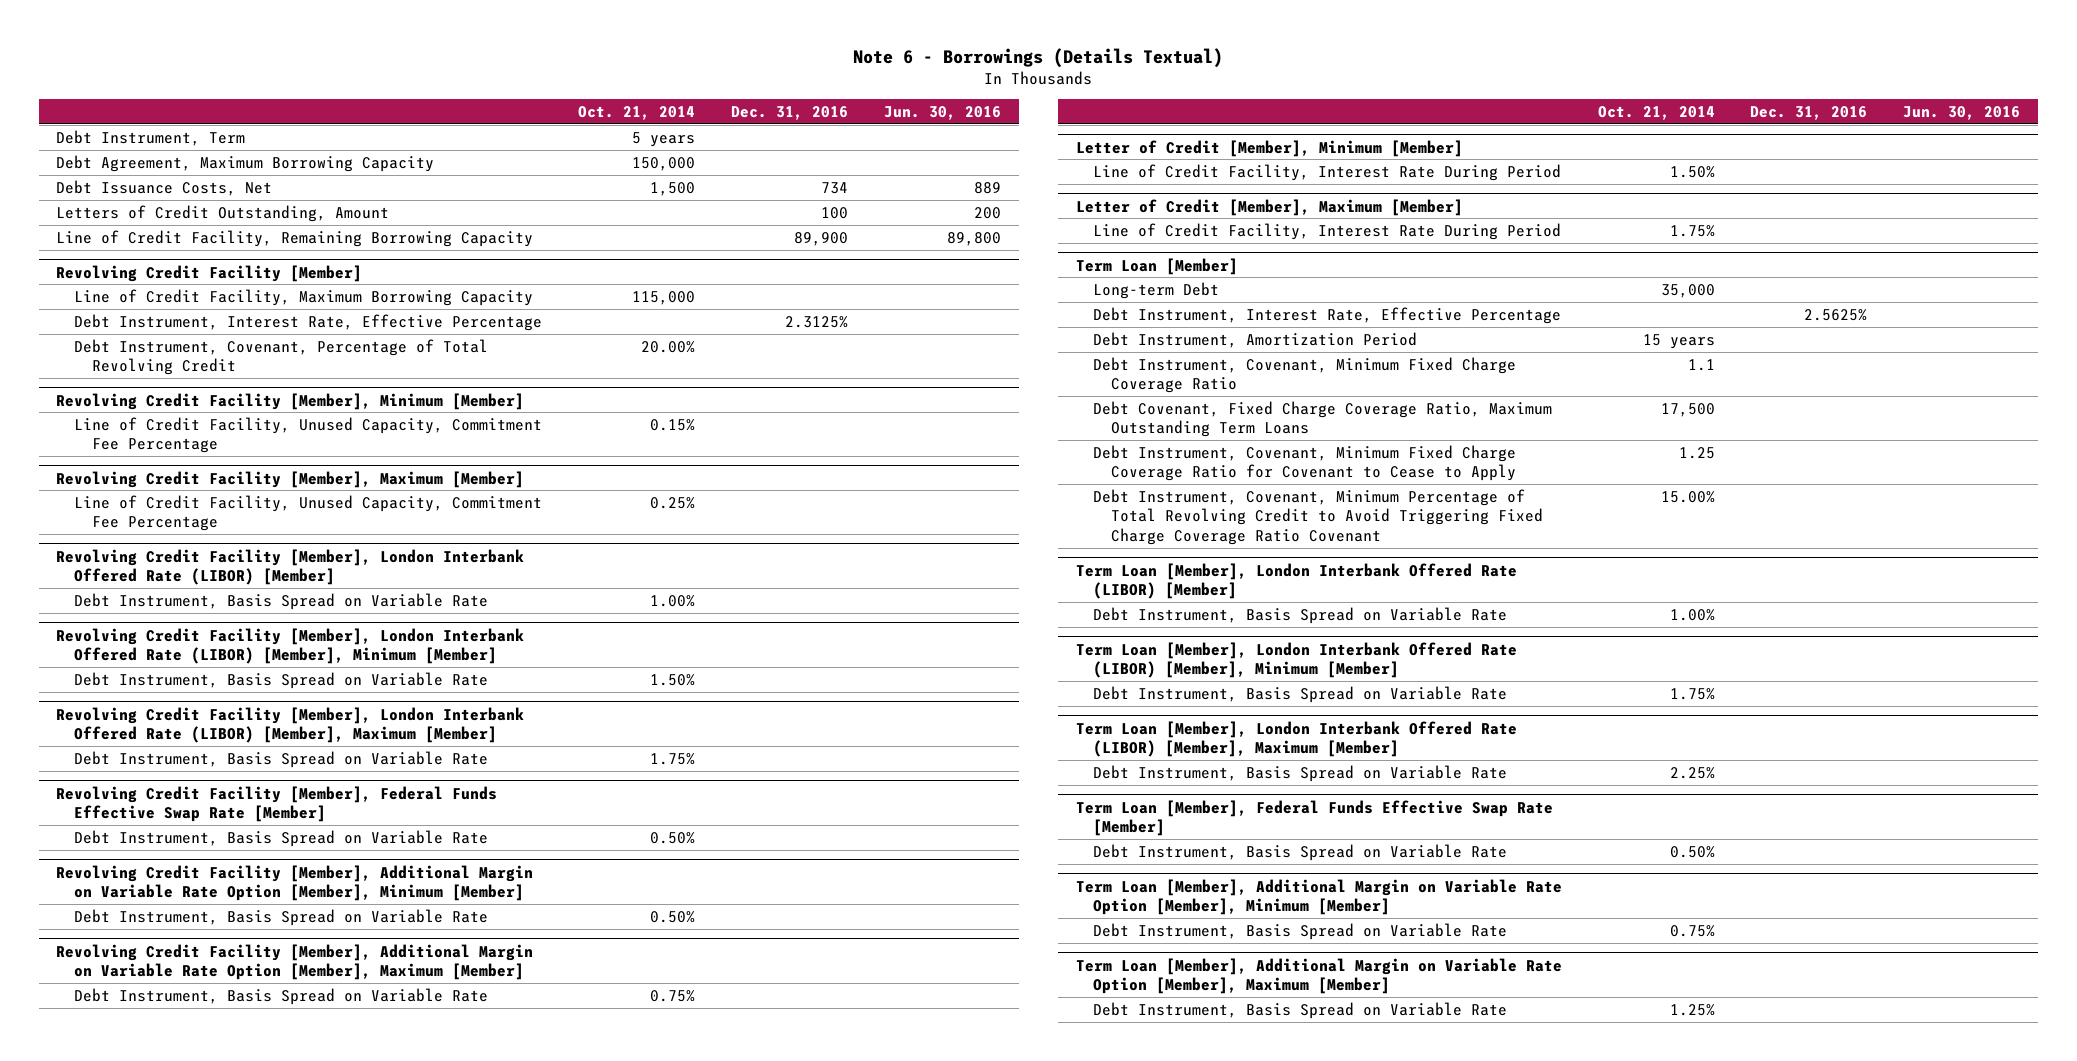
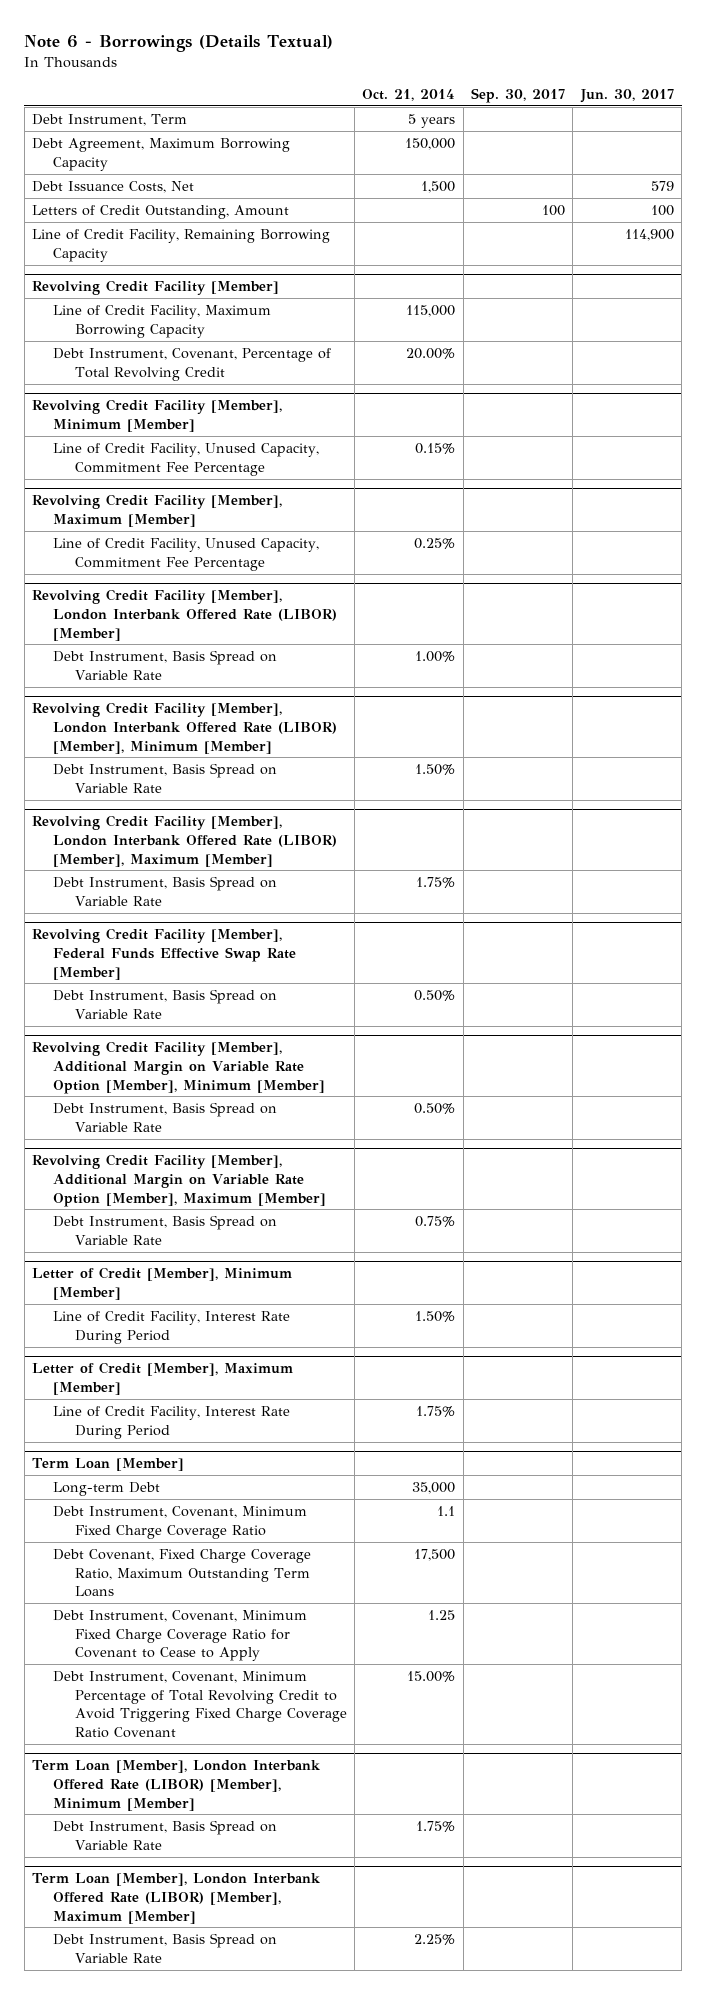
- | Oct. 21, 2014 | Dec. 31, 2016 | Jun. 30, 2016
+ | Oct. 21, 2014 | Sep. 30, 2017 | Jun. 30, 2017
@ Revolving Credit Facility [Member]
- Debt Instrument, Interest Rate, Effective Percentage | | 2.3125% |
@ Term Loan [Member]
- Debt Instrument, Interest Rate, Effective Percentage | | 2.5625% |
- Debt Instrument, Amortization Period | 15 years | |
- Term Loan [Member], London Interbank Offered Rate (LIBOR) [Member]
- Debt Instrument, Basis Spread on Variable Rate | 1.00% | |
- Term Loan [Member], Federal Funds Effective Swap Rate [Member]
- Debt Instrument, Basis Spread on Variable Rate | 0.50% | |
- Term Loan [Member], Additional Margin on Variable Rate Option [Member], Minimum [Member]
- Debt Instrument, Basis Spread on Variable Rate | 0.75% | |
- Term Loan [Member], Additional Margin on Variable Rate Option [Member], Maximum [Member]
- Debt Instrument, Basis Spread on Variable Rate | 1.25% | |

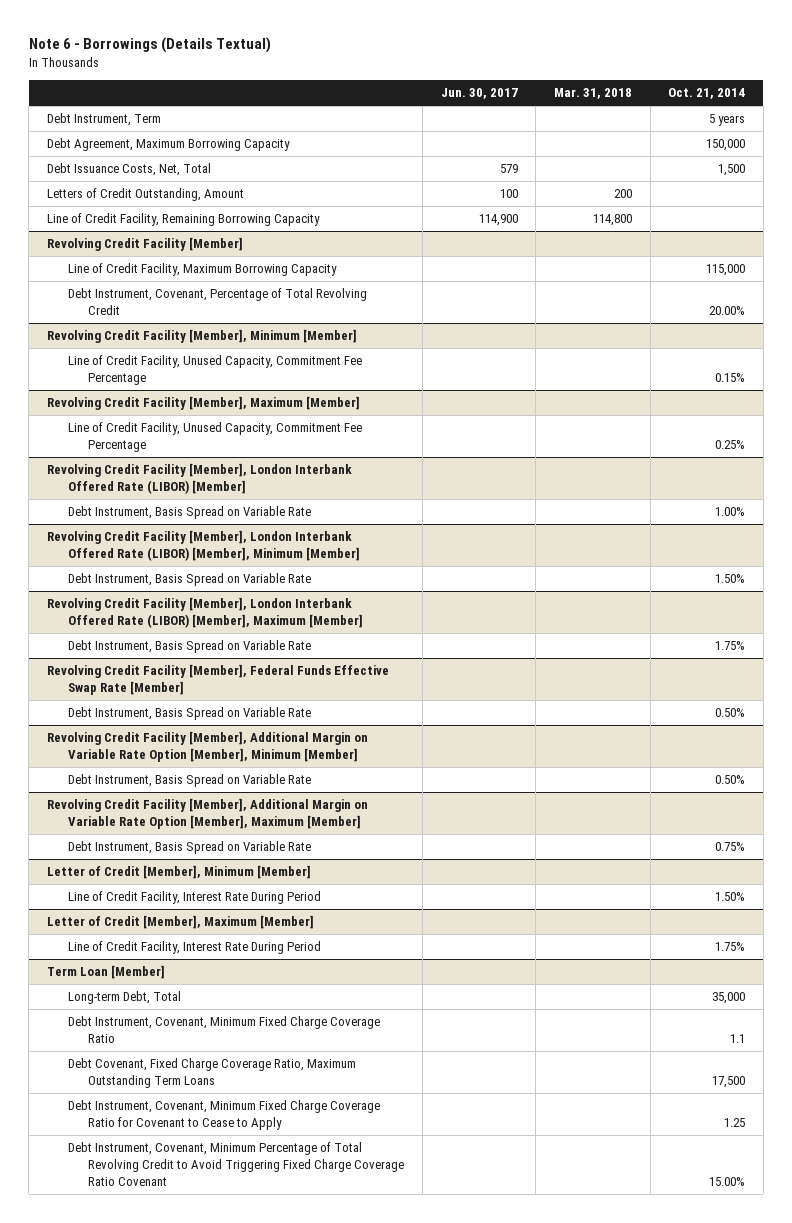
- | Oct. 21, 2014 | Sep. 30, 2017 | Jun. 30, 2017
+ | Jun. 30, 2017 | Mar. 31, 2018 | Oct. 21, 2014
- Debt Issuance Costs, Net | 1,500 | | 579
+ Debt Issuance Costs, Net, Total | 579 | | 1,500
@ Term Loan [Member]
- Long-term Debt | 35,000 | |
+ Long-term Debt, Total | | | 35,000
- Term Loan [Member], London Interbank Offered Rate (LIBOR) [Member], Minimum [Member]
- Debt Instrument, Basis Spread on Variable Rate | 1.75% | |
- Term Loan [Member], London Interbank Offered Rate (LIBOR) [Member], Maximum [Member]
- Debt Instrument, Basis Spread on Variable Rate | 2.25% | |

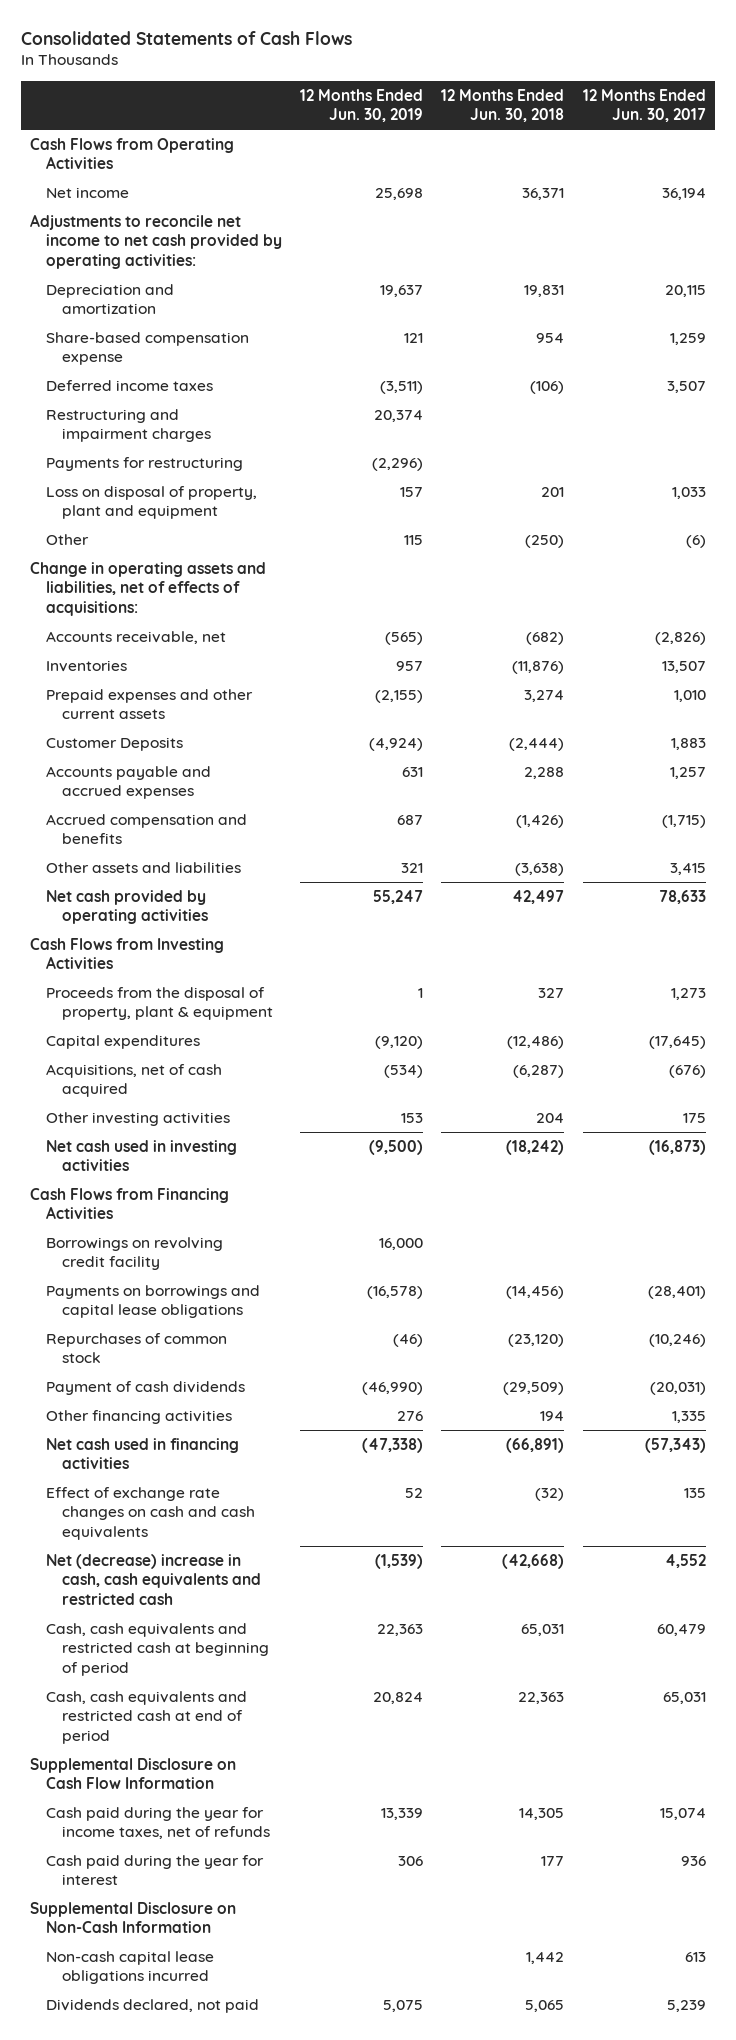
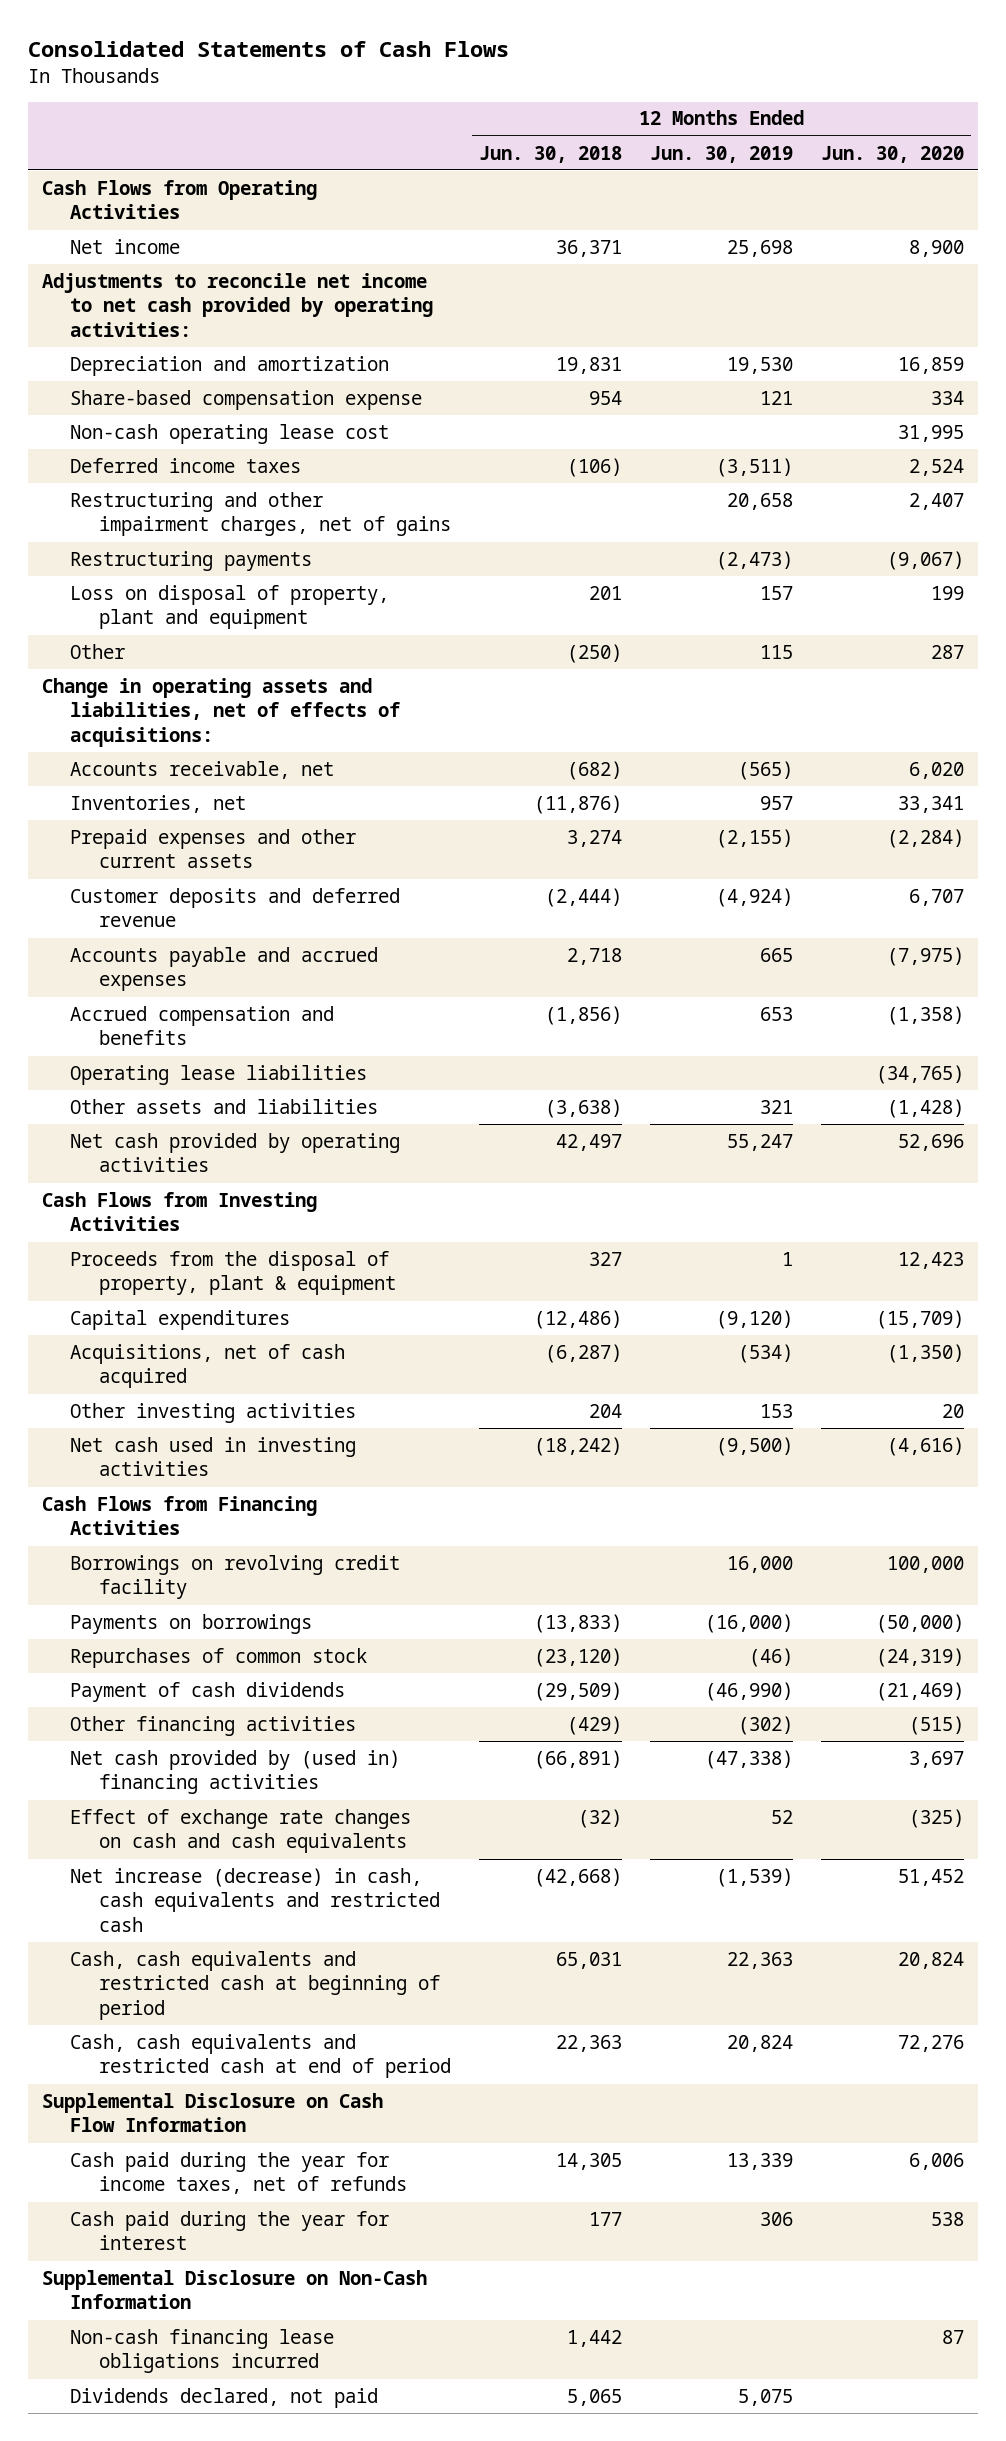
- | 12 Months Ended Jun. 30, 2019 | 12 Months Ended Jun. 30, 2018 | 12 Months Ended Jun. 30, 2017
+ | 12 Months Ended Jun. 30, 2018 | 12 Months Ended Jun. 30, 2019 | 12 Months Ended Jun. 30, 2020
- Depreciation and amortization | 19,637 | 19,831 | 20,115
+ Depreciation and amortization | 19,831 | 19,530 | 16,859
+ Non-cash operating lease cost | | | 31,995
- Restructuring and impairment charges | 20,374 | |
- Payments for restructuring | (2,296) | |
+ Restructuring and other impairment charges, net of gains | | 20,658 | 2,407
+ Restructuring payments | | (2,473) | (9,067)
- Inventories | 957 | (11,876) | 13,507
+ Inventories, net | (11,876) | 957 | 33,341
- Customer Deposits | (4,924) | (2,444) | 1,883
- Accounts payable and accrued expenses | 631 | 2,288 | 1,257
- Accrued compensation and benefits | 687 | (1,426) | (1,715)
+ Customer deposits and deferred revenue | (2,444) | (4,924) | 6,707
+ Accounts payable and accrued expenses | 2,718 | 665 | (7,975)
+ Accrued compensation and benefits | (1,856) | 653 | (1,358)
+ Operating lease liabilities | | | (34,765)
- Payments on borrowings and capital lease obligations | (16,578) | (14,456) | (28,401)
+ Payments on borrowings | (13,833) | (16,000) | (50,000)
- Other financing activities | 276 | 194 | 1,335
- Net cash used in financing activities | (47,338) | (66,891) | (57,343)
+ Other financing activities | (429) | (302) | (515)
+ Net cash provided by (used in) financing activities | (66,891) | (47,338) | 3,697
- Net (decrease) increase in cash, cash equivalents and restricted cash | (1,539) | (42,668) | 4,552
+ Net increase (decrease) in cash, cash equivalents and restricted cash | (42,668) | (1,539) | 51,452
- Non-cash capital lease obligations incurred | | 1,442 | 613
+ Non-cash financing lease obligations incurred | 1,442 | | 87

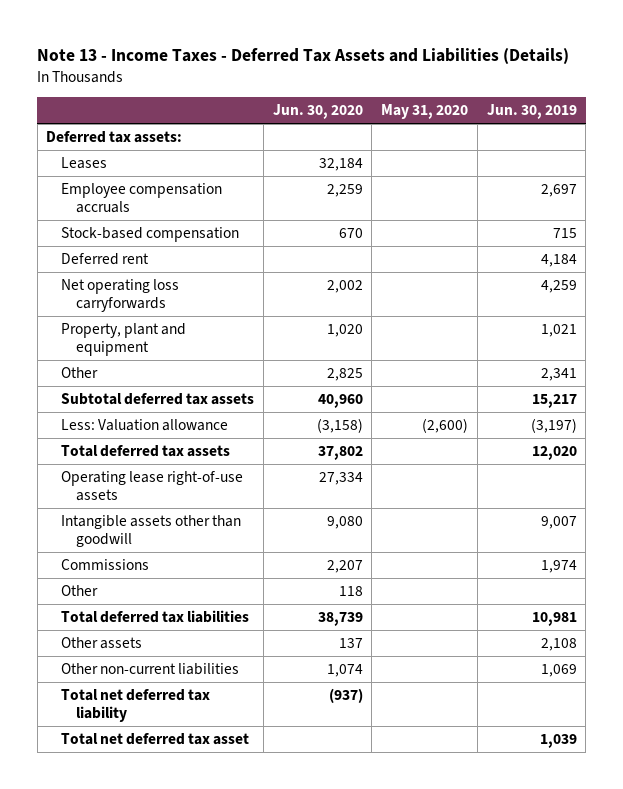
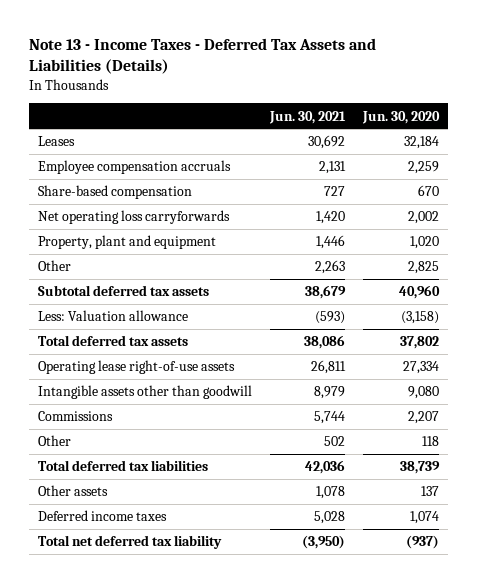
- | Jun. 30, 2020 | May 31, 2020 | Jun. 30, 2019
+ | Jun. 30, 2021 | Jun. 30, 2020
- Deferred tax assets:
- Stock-based compensation | 670 | | 715
- Deferred rent | | | 4,184
+ Share-based compensation | 727 | 670
- Other non-current liabilities | 1,074 | | 1,069
+ Deferred income taxes | 5,028 | 1,074
- Total net deferred tax asset | | | 1,039

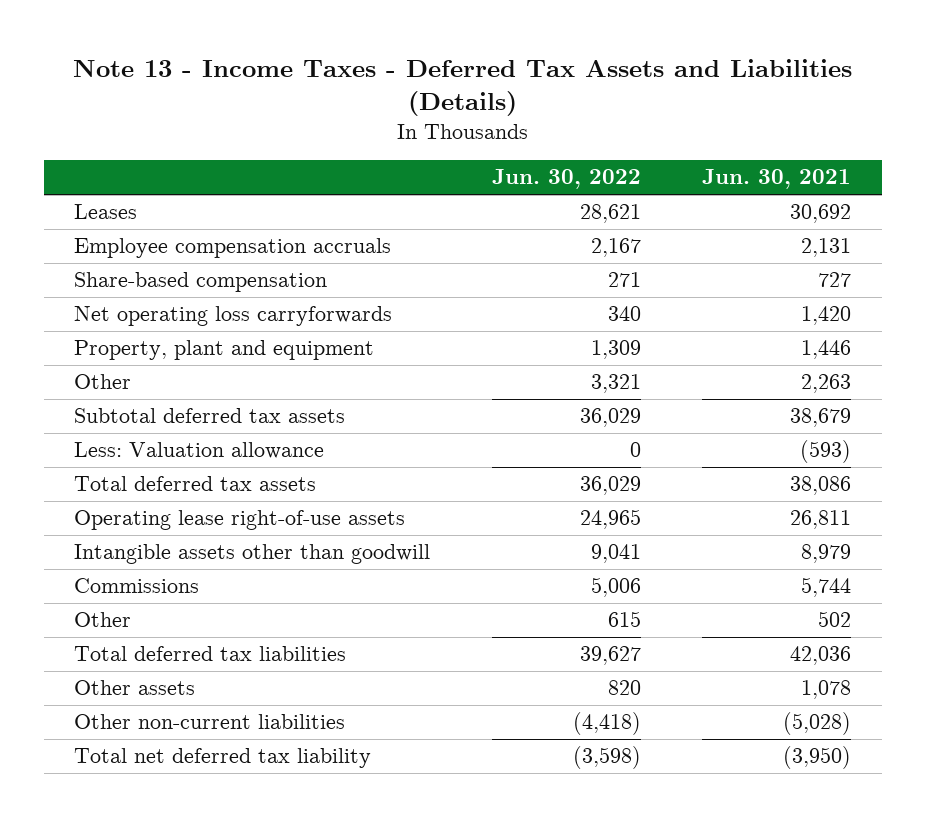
- | Jun. 30, 2021 | Jun. 30, 2020
+ | Jun. 30, 2022 | Jun. 30, 2021
- Deferred income taxes | 5,028 | 1,074
+ Other non-current liabilities | (4,418) | (5,028)

